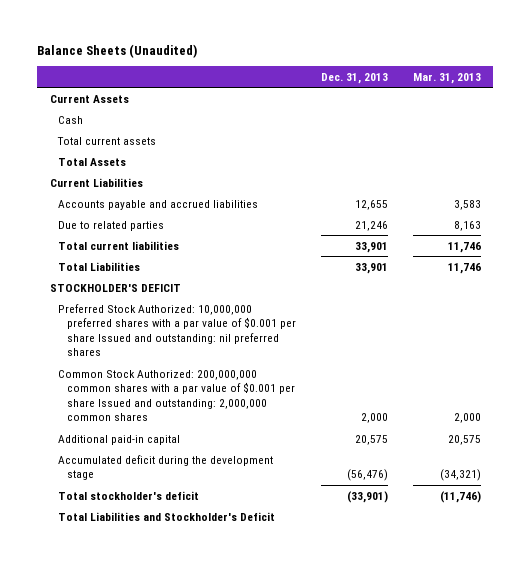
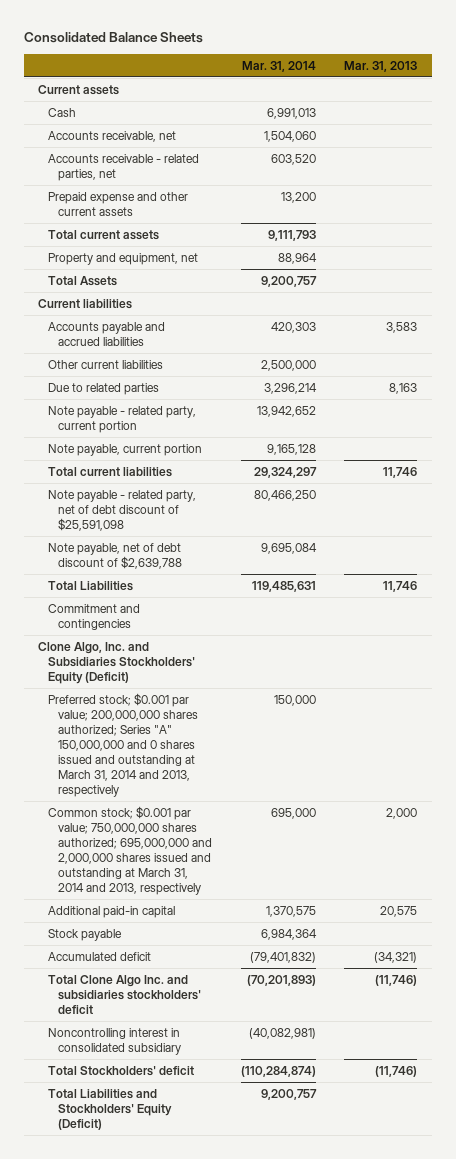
- Balance Sheets (Unaudited)
+ Consolidated Balance Sheets
- | Dec. 31, 2013 | Mar. 31, 2013
+ | Mar. 31, 2014 | Mar. 31, 2013
- Current Assets
+ Current assets
+ Accounts receivable, net | 1,504,060 |
+ Accounts receivable - related parties, net | 603,520 |
+ Prepaid expense and other current assets | 13,200 |
+ Property and equipment, net | 88,964 |
- Current Liabilities
+ Current liabilities
+ Other current liabilities | 2,500,000 |
+ Note payable - related party, current portion | 13,942,652 |
+ Note payable, current portion | 9,165,128 |
+ Note payable - related party, net of debt discount of $25,591,098 | 80,466,250 |
+ Note payable, net of debt discount of $2,639,788 | 9,695,084 |
- STOCKHOLDER'S DEFICIT
- Preferred Stock Authorized: 10,000,000 preferred shares with a par value of $0.001 per share Issued and outstanding: nil preferred shares
- Common Stock Authorized: 200,000,000 common shares with a par value of $0.001 per share Issued and outstanding: 2,000,000 common shares | 2,000 | 2,000
+ Commitment and contingencies
+ Clone Algo, Inc. and Subsidiaries Stockholders' Equity (Deficit)
+ Preferred stock; $0.001 par value; 200,000,000 shares authorized; Series "A" 150,000,000 and 0 shares issued and outstanding at March 31, 2014 and 2013, respectively | 150,000 |
+ Common stock; $0.001 par value; 750,000,000 shares authorized; 695,000,000 and 2,000,000 shares issued and outstanding at March 31, 2014 and 2013, respectively | 695,000 | 2,000
- Accumulated deficit during the development stage | (56,476) | (34,321)
- Total stockholder's deficit | (33,901) | (11,746)
- Total Liabilities and Stockholder's Deficit
+ Stock payable | 6,984,364 |
+ Accumulated deficit | (79,401,832) | (34,321)
+ Total Clone Algo Inc. and subsidiaries stockholders' deficit | (70,201,893) | (11,746)
+ Noncontrolling interest in consolidated subsidiary | (40,082,981) |
+ Total Stockholders' deficit | (110,284,874) | (11,746)
+ Total Liabilities and Stockholders' Equity (Deficit) | 9,200,757 |

